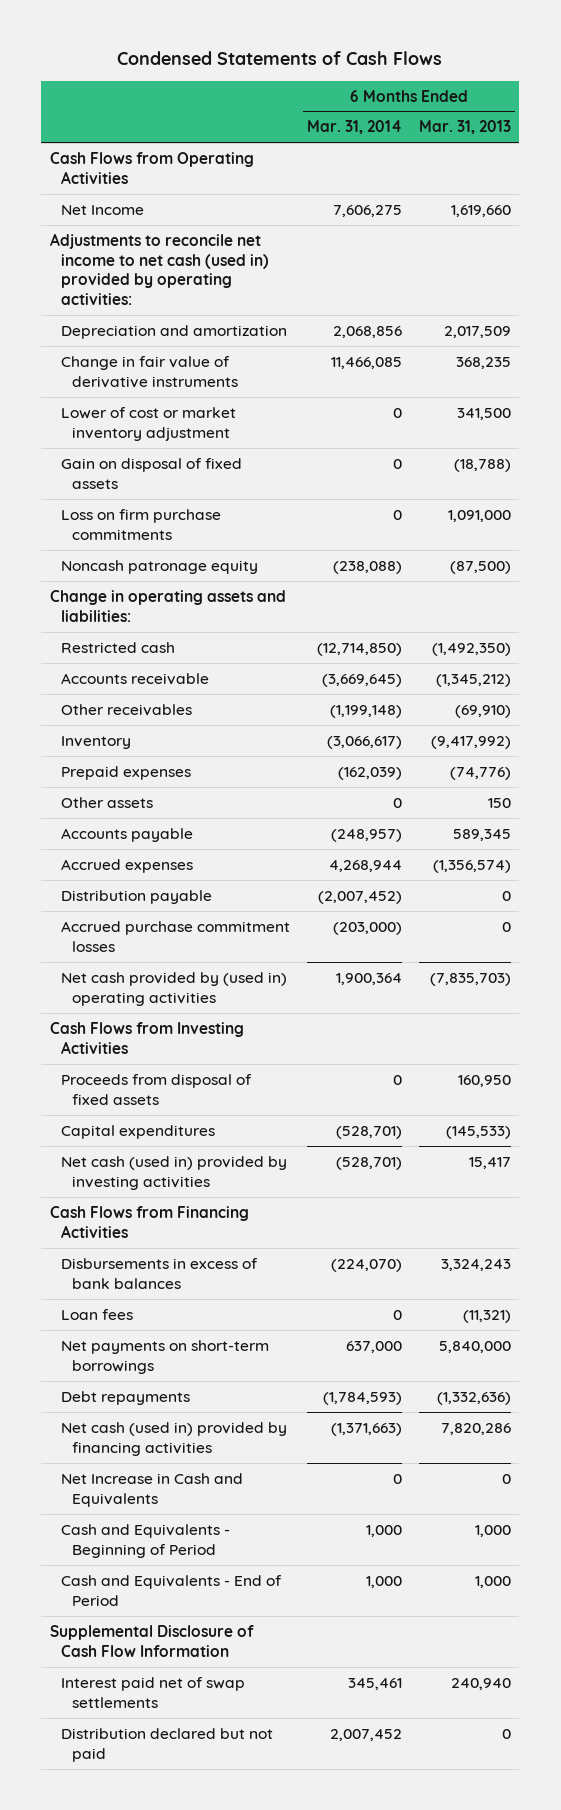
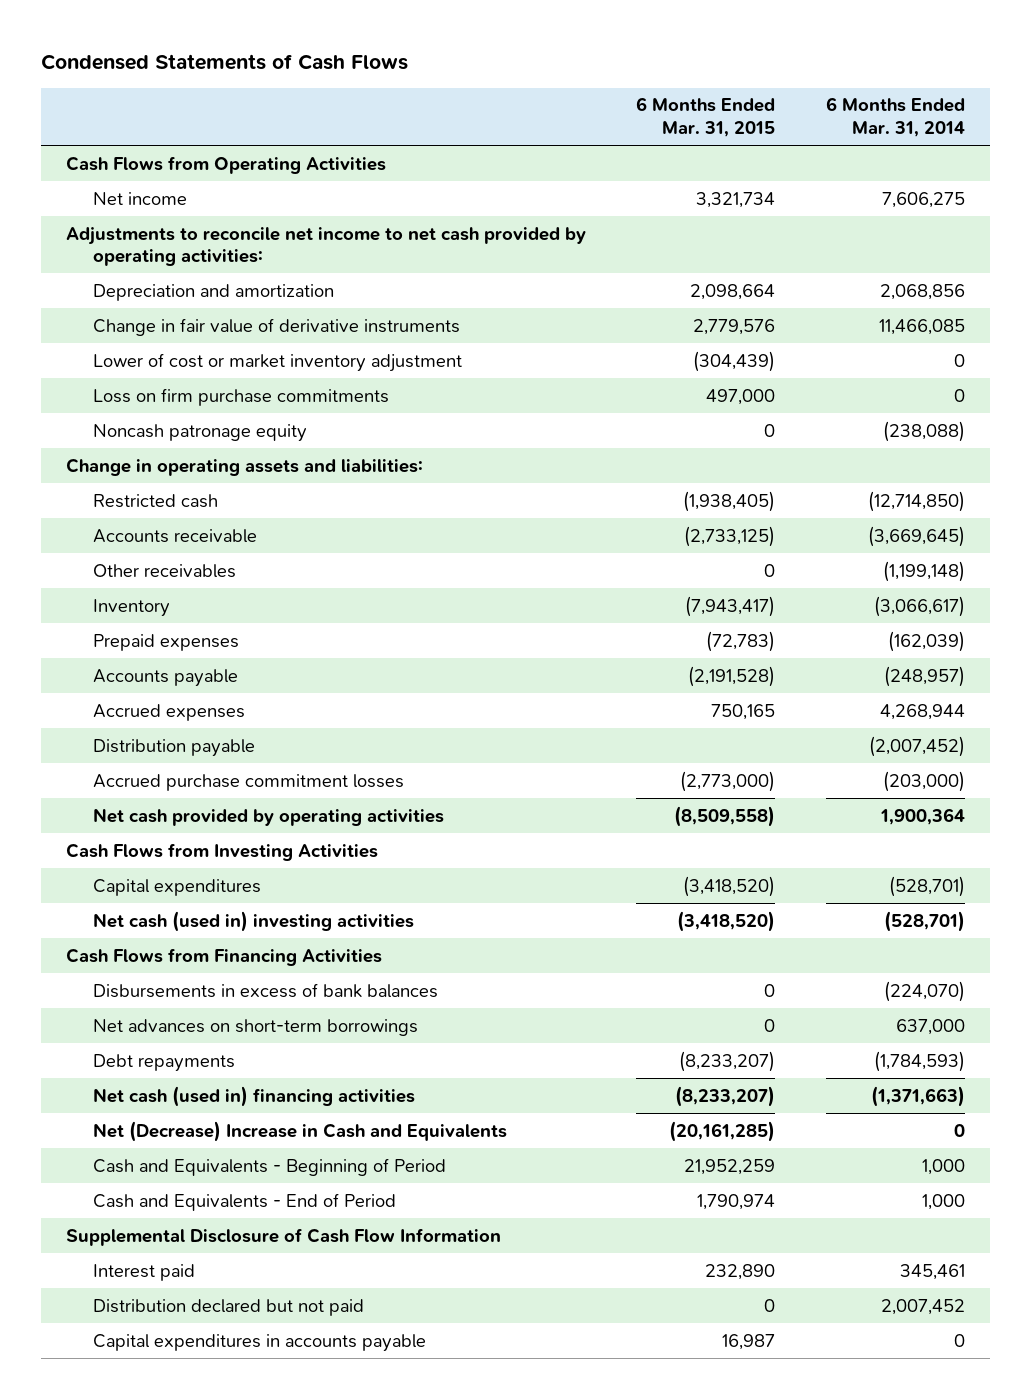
- | 6 Months Ended Mar. 31, 2014 | 6 Months Ended Mar. 31, 2013
+ | 6 Months Ended Mar. 31, 2015 | 6 Months Ended Mar. 31, 2014
- Net Income | 7,606,275 | 1,619,660
- Adjustments to reconcile net income to net cash (used in) provided by operating activities:
+ Net income | 3,321,734 | 7,606,275
+ Adjustments to reconcile net income to net cash provided by operating activities:
- Gain on disposal of fixed assets | 0 | (18,788)
- Other assets | 0 | 150
- Net cash provided by (used in) operating activities | 1,900,364 | (7,835,703)
+ Net cash provided by operating activities | (8,509,558) | 1,900,364
- Proceeds from disposal of fixed assets | 0 | 160,950
- Net cash (used in) provided by investing activities | (528,701) | 15,417
+ Net cash (used in) investing activities | (3,418,520) | (528,701)
- Loan fees | 0 | (11,321)
- Net payments on short-term borrowings | 637,000 | 5,840,000
+ Net advances on short-term borrowings | 0 | 637,000
- Net cash (used in) provided by financing activities | (1,371,663) | 7,820,286
- Net Increase in Cash and Equivalents | 0 | 0
+ Net cash (used in) financing activities | (8,233,207) | (1,371,663)
+ Net (Decrease) Increase in Cash and Equivalents | (20,161,285) | 0
- Interest paid net of swap settlements | 345,461 | 240,940
+ Interest paid | 232,890 | 345,461
+ Capital expenditures in accounts payable | 16,987 | 0

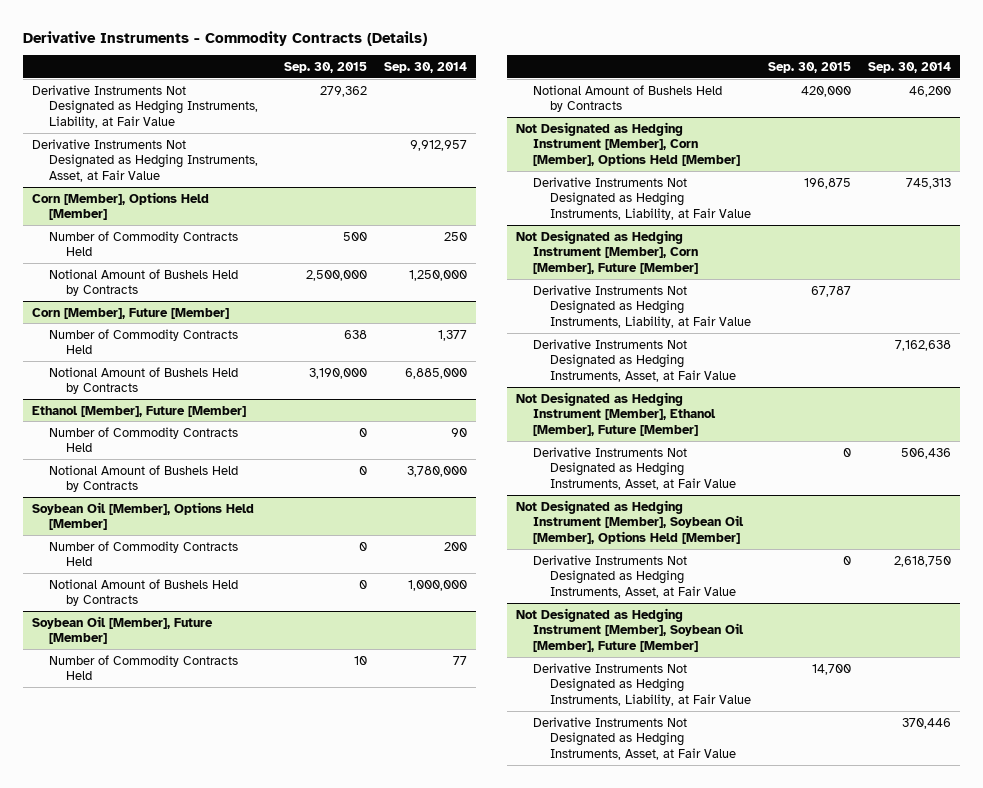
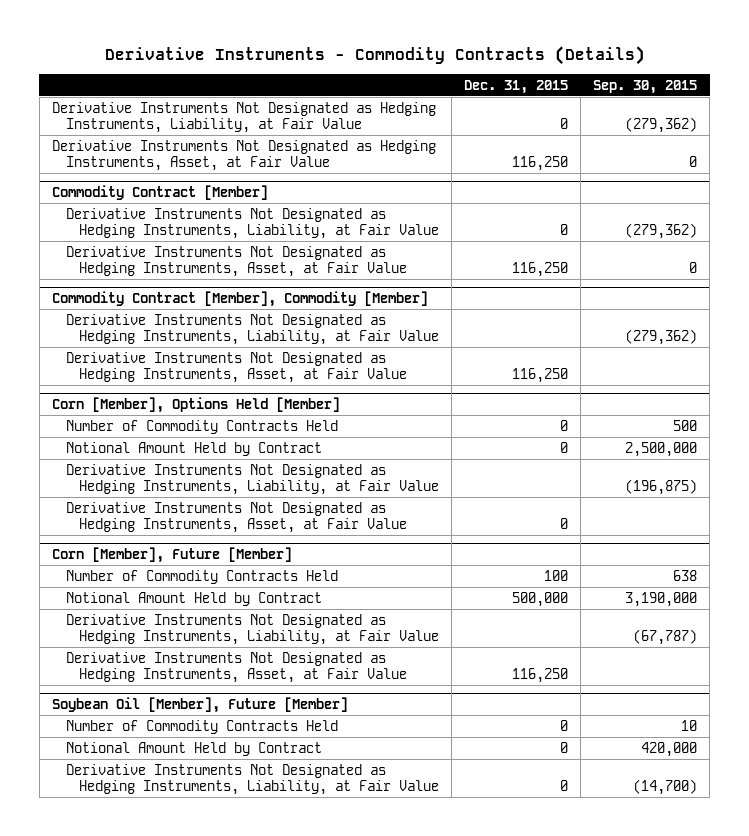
- | Sep. 30, 2015 | Sep. 30, 2014
+ | Dec. 31, 2015 | Sep. 30, 2015
- Derivative Instruments Not Designated as Hedging Instruments, Liability, at Fair Value | 279,362 |
+ Derivative Instruments Not Designated as Hedging Instruments, Liability, at Fair Value | 0 | (279,362)
+ Derivative Instruments Not Designated as Hedging Instruments, Asset, at Fair Value | 116,250 | 0
+ Commodity Contract [Member]
+ Derivative Instruments Not Designated as Hedging Instruments, Liability, at Fair Value | 0 | (279,362)
+ Derivative Instruments Not Designated as Hedging Instruments, Asset, at Fair Value | 116,250 | 0
+ Commodity Contract [Member], Commodity [Member]
+ Derivative Instruments Not Designated as Hedging Instruments, Liability, at Fair Value | | (279,362)
@ Corn [Member], Options Held [Member]
- Notional Amount of Bushels Held by Contracts | 2,500,000 | 1,250,000
+ Notional Amount Held by Contract | 0 | 2,500,000
+ Derivative Instruments Not Designated as Hedging Instruments, Liability, at Fair Value | | (196,875)
+ Derivative Instruments Not Designated as Hedging Instruments, Asset, at Fair Value | 0 |
@ Corn [Member], Future [Member]
- Notional Amount of Bushels Held by Contracts | 3,190,000 | 6,885,000
- Ethanol [Member], Future [Member]
- Number of Commodity Contracts Held | 0 | 90
- Notional Amount of Bushels Held by Contracts | 0 | 3,780,000
- Soybean Oil [Member], Options Held [Member]
- Number of Commodity Contracts Held | 0 | 200
- Notional Amount of Bushels Held by Contracts | 0 | 1,000,000
@ Corn [Member], Future [Member]
+ Notional Amount Held by Contract | 500,000 | 3,190,000
+ Derivative Instruments Not Designated as Hedging Instruments, Liability, at Fair Value | | (67,787)
+ Derivative Instruments Not Designated as Hedging Instruments, Asset, at Fair Value | 116,250 |
@ Soybean Oil [Member], Future [Member]
- Notional Amount of Bushels Held by Contracts | 420,000 | 46,200
- Not Designated as Hedging Instrument [Member], Corn [Member], Options Held [Member]
- Derivative Instruments Not Designated as Hedging Instruments, Liability, at Fair Value | 196,875 | 745,313
- Not Designated as Hedging Instrument [Member], Corn [Member], Future [Member]
- Derivative Instruments Not Designated as Hedging Instruments, Liability, at Fair Value | 67,787 |
- Derivative Instruments Not Designated as Hedging Instruments, Asset, at Fair Value | | 7,162,638
- Not Designated as Hedging Instrument [Member], Ethanol [Member], Future [Member]
- Derivative Instruments Not Designated as Hedging Instruments, Asset, at Fair Value | 0 | 506,436
- Not Designated as Hedging Instrument [Member], Soybean Oil [Member], Options Held [Member]
- Derivative Instruments Not Designated as Hedging Instruments, Asset, at Fair Value | 0 | 2,618,750
- Not Designated as Hedging Instrument [Member], Soybean Oil [Member], Future [Member]
- Derivative Instruments Not Designated as Hedging Instruments, Liability, at Fair Value | 14,700 |
- Derivative Instruments Not Designated as Hedging Instruments, Asset, at Fair Value | | 370,446
@ Soybean Oil [Member], Future [Member]
+ Notional Amount Held by Contract | 0 | 420,000
+ Derivative Instruments Not Designated as Hedging Instruments, Liability, at Fair Value | 0 | (14,700)

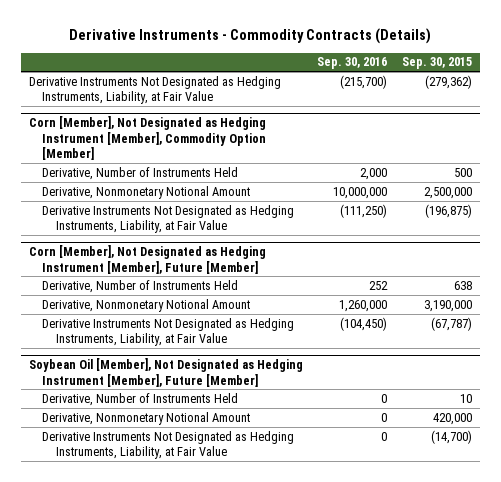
- | Dec. 31, 2015 | Sep. 30, 2015
+ | Sep. 30, 2016 | Sep. 30, 2015
- Derivative Instruments Not Designated as Hedging Instruments, Asset, at Fair Value | 116,250 | 0
- Commodity Contract [Member]
- Derivative Instruments Not Designated as Hedging Instruments, Liability, at Fair Value | 0 | (279,362)
- Derivative Instruments Not Designated as Hedging Instruments, Asset, at Fair Value | 116,250 | 0
- Commodity Contract [Member], Commodity [Member]
- Derivative Instruments Not Designated as Hedging Instruments, Liability, at Fair Value | | (279,362)
- Derivative Instruments Not Designated as Hedging Instruments, Asset, at Fair Value | 116,250 |
- Corn [Member], Options Held [Member]
- Number of Commodity Contracts Held | 0 | 500
- Notional Amount Held by Contract | 0 | 2,500,000
+ Corn [Member], Not Designated as Hedging Instrument [Member], Commodity Option [Member]
+ Derivative, Number of Instruments Held | 2,000 | 500
+ Derivative, Nonmonetary Notional Amount | 10,000,000 | 2,500,000
- Derivative Instruments Not Designated as Hedging Instruments, Asset, at Fair Value | 0 |
- Corn [Member], Future [Member]
- Number of Commodity Contracts Held | 100 | 638
- Notional Amount Held by Contract | 500,000 | 3,190,000
+ Corn [Member], Not Designated as Hedging Instrument [Member], Future [Member]
+ Derivative, Number of Instruments Held | 252 | 638
+ Derivative, Nonmonetary Notional Amount | 1,260,000 | 3,190,000
- Derivative Instruments Not Designated as Hedging Instruments, Asset, at Fair Value | 116,250 |
- Soybean Oil [Member], Future [Member]
- Number of Commodity Contracts Held | 0 | 10
- Notional Amount Held by Contract | 0 | 420,000
+ Soybean Oil [Member], Not Designated as Hedging Instrument [Member], Future [Member]
+ Derivative, Number of Instruments Held | 0 | 10
+ Derivative, Nonmonetary Notional Amount | 0 | 420,000

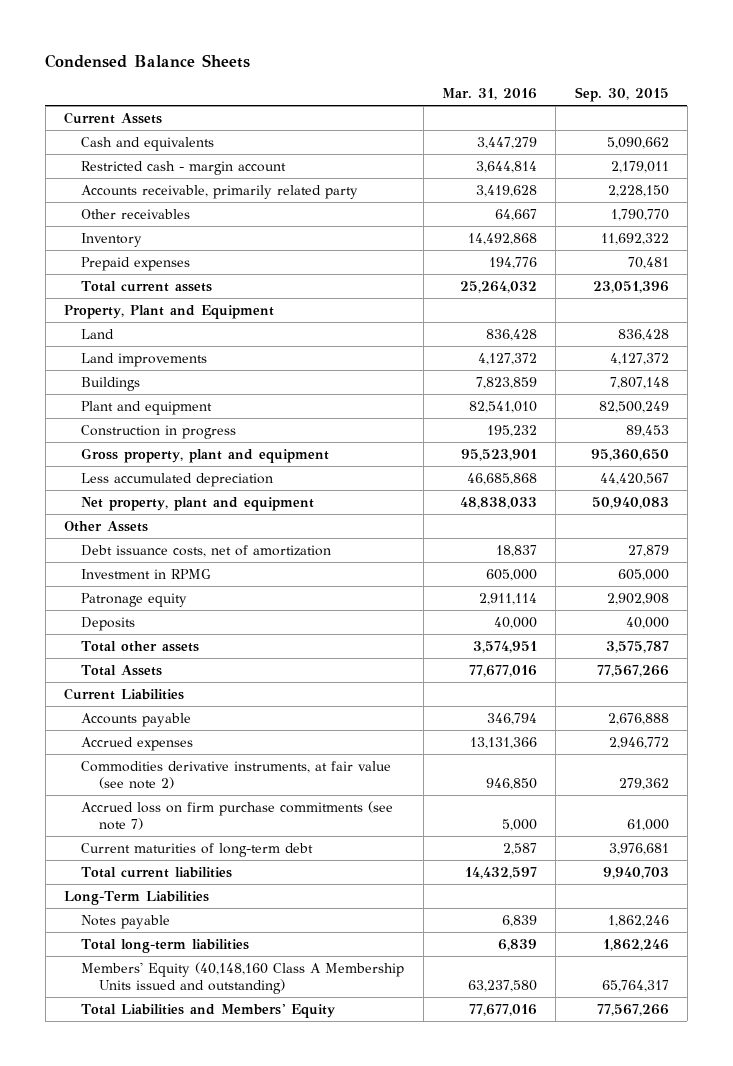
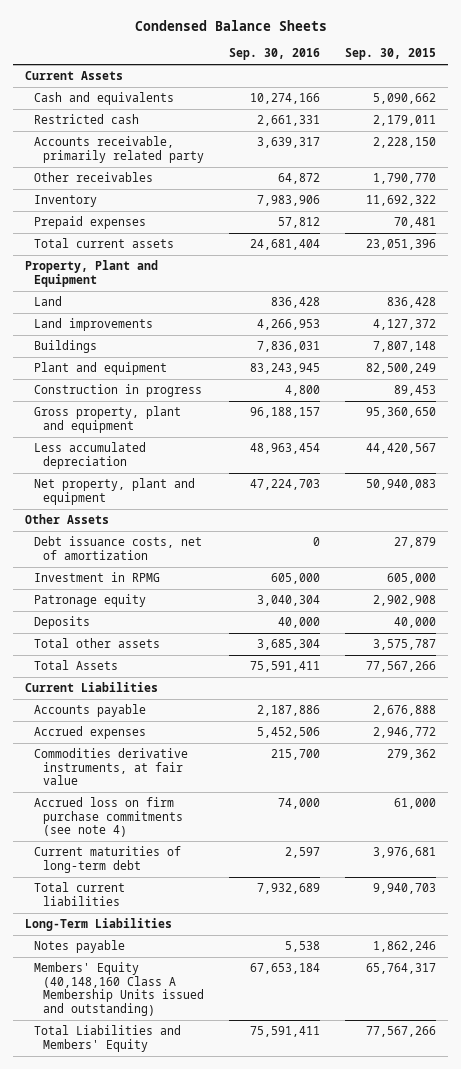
- | Mar. 31, 2016 | Sep. 30, 2015
+ | Sep. 30, 2016 | Sep. 30, 2015
- Restricted cash - margin account | 3,644,814 | 2,179,011
+ Restricted cash | 2,661,331 | 2,179,011
- Commodities derivative instruments, at fair value (see note 2) | 946,850 | 279,362
- Accrued loss on firm purchase commitments (see note 7) | 5,000 | 61,000
+ Commodities derivative instruments, at fair value | 215,700 | 279,362
+ Accrued loss on firm purchase commitments (see note 4) | 74,000 | 61,000
- Total long-term liabilities | 6,839 | 1,862,246

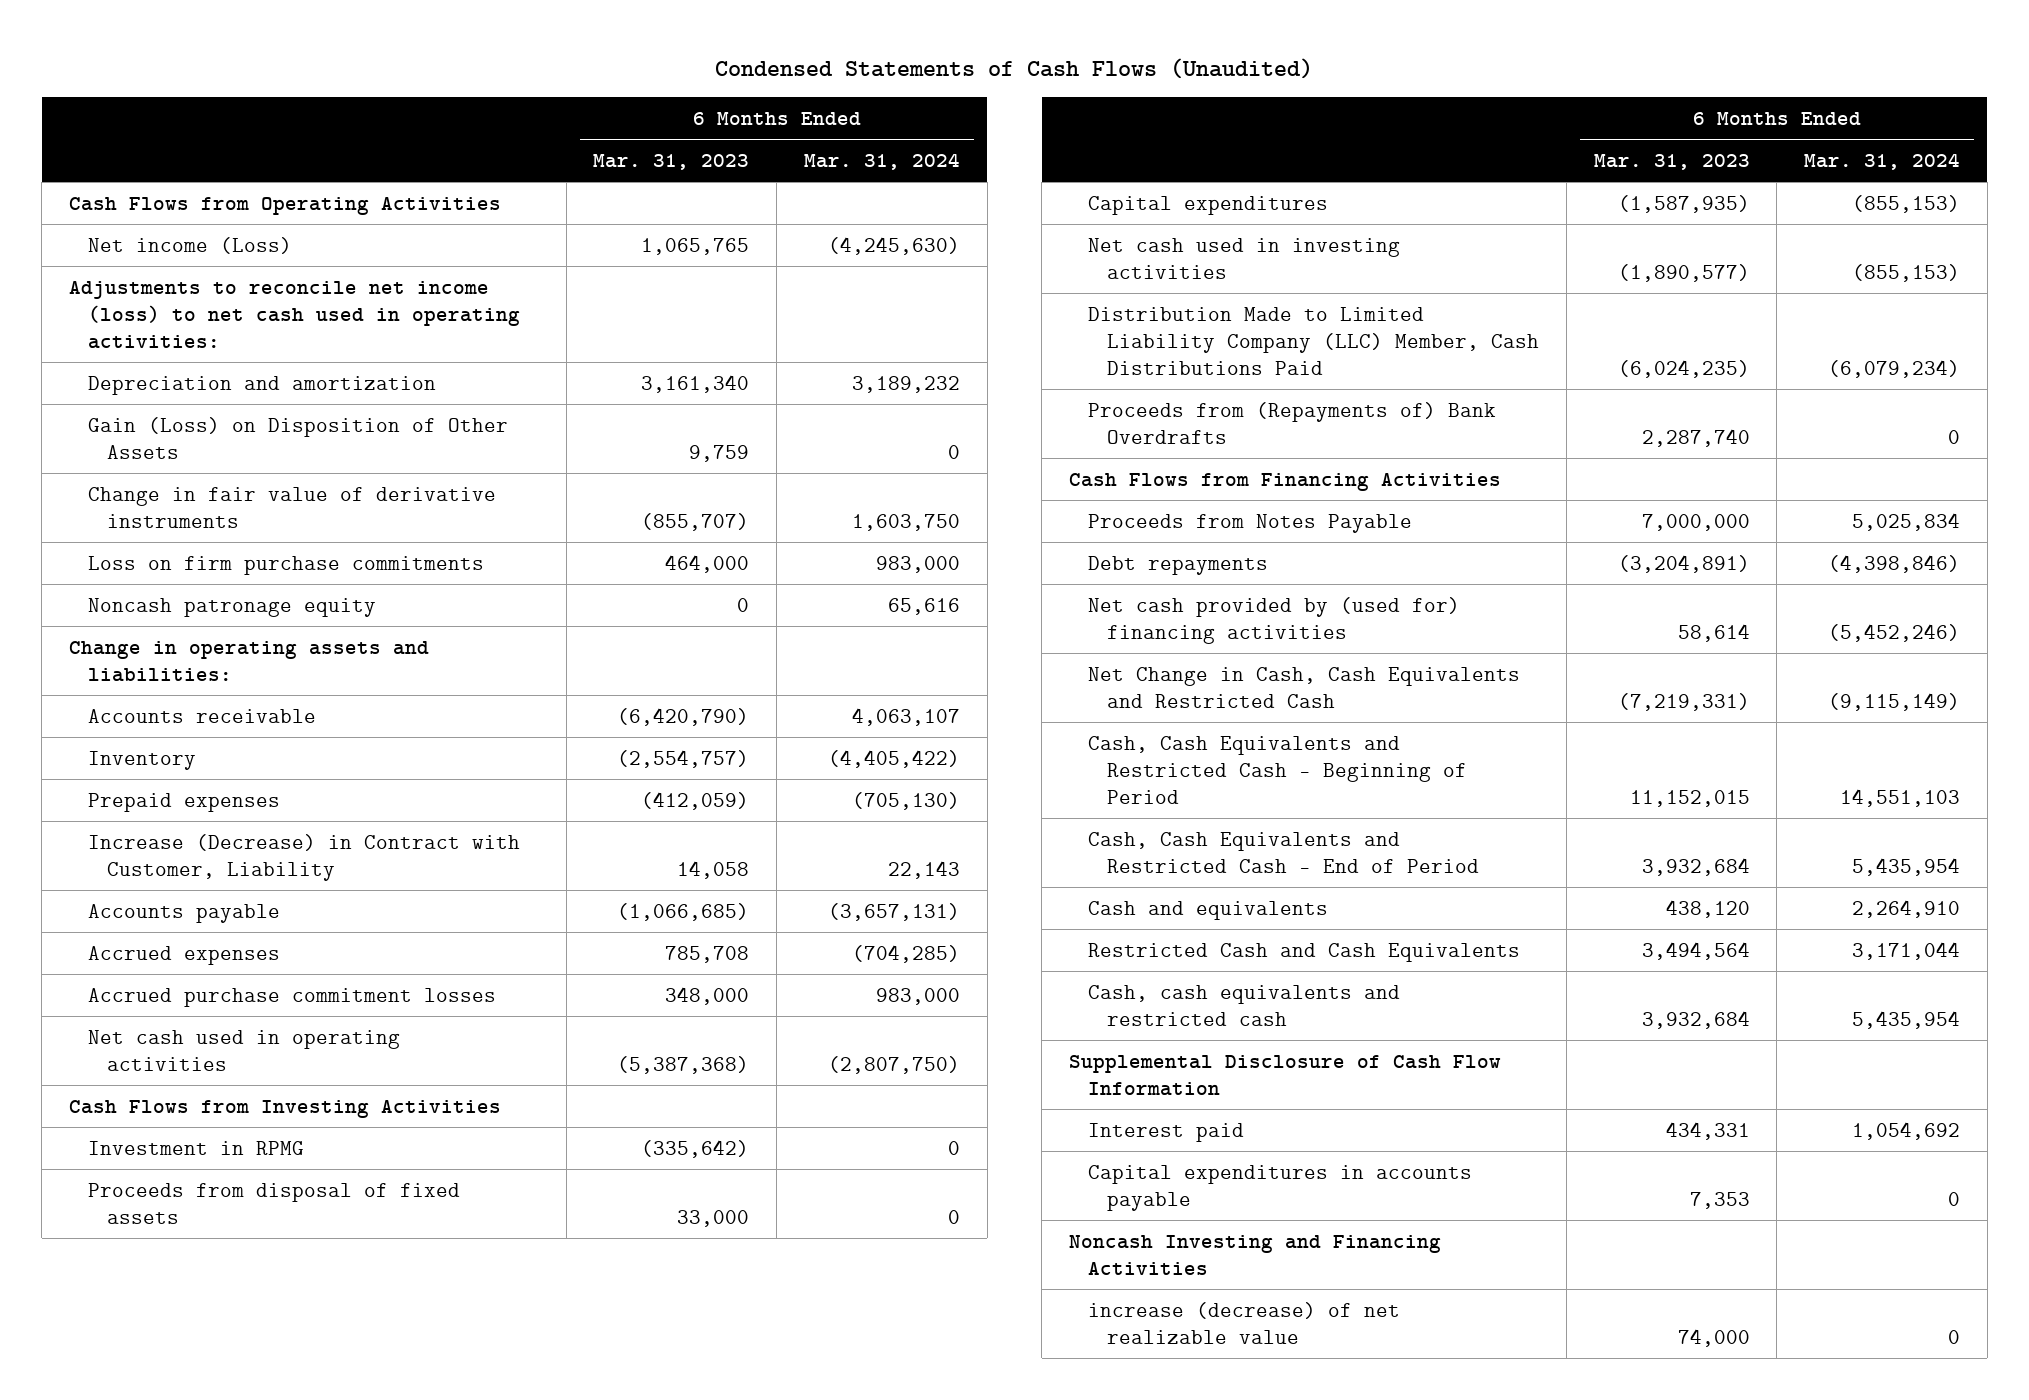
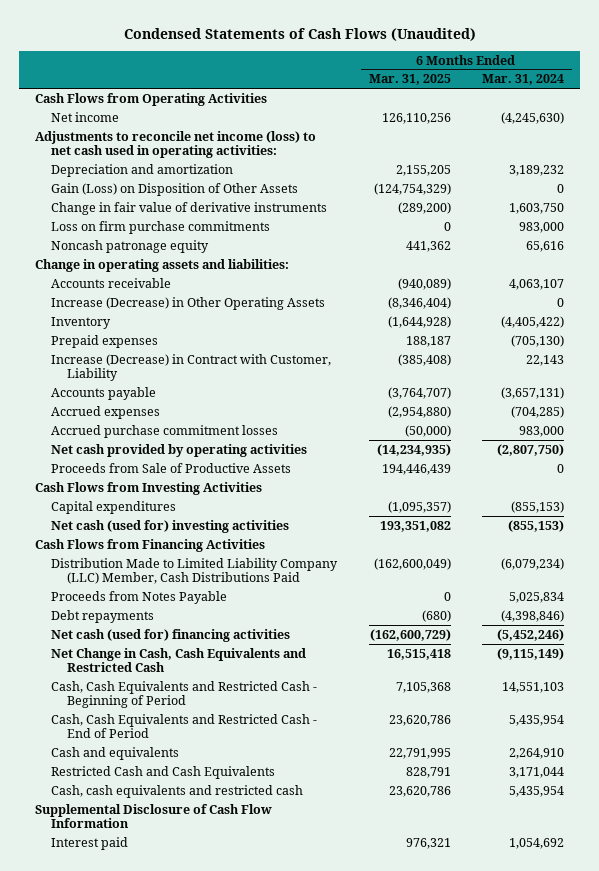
- | 6 Months Ended Mar. 31, 2023 | 6 Months Ended Mar. 31, 2024
+ | 6 Months Ended Mar. 31, 2025 | 6 Months Ended Mar. 31, 2024
- Net income (Loss) | 1,065,765 | (4,245,630)
+ Net income | 126,110,256 | (4,245,630)
+ Increase (Decrease) in Other Operating Assets | (8,346,404) | 0
- Net cash used in operating activities | (5,387,368) | (2,807,750)
+ Net cash provided by operating activities | (14,234,935) | (2,807,750)
+ Proceeds from Sale of Productive Assets | 194,446,439 | 0
- Investment in RPMG | (335,642) | 0
- Proceeds from disposal of fixed assets | 33,000 | 0
- Net cash used in investing activities | (1,890,577) | (855,153)
- Proceeds from (Repayments of) Bank Overdrafts | 2,287,740 | 0
+ Net cash (used for) investing activities | 193,351,082 | (855,153)
moved down: Distribution Made to Limited Liability Company (LLC) Member, Cash Distributions Paid | (162,600,049) | (6,079,234)
- Net cash provided by (used for) financing activities | 58,614 | (5,452,246)
+ Net cash (used for) financing activities | (162,600,729) | (5,452,246)
- Capital expenditures in accounts payable | 7,353 | 0
- Noncash Investing and Financing Activities
- increase (decrease) of net realizable value | 74,000 | 0

